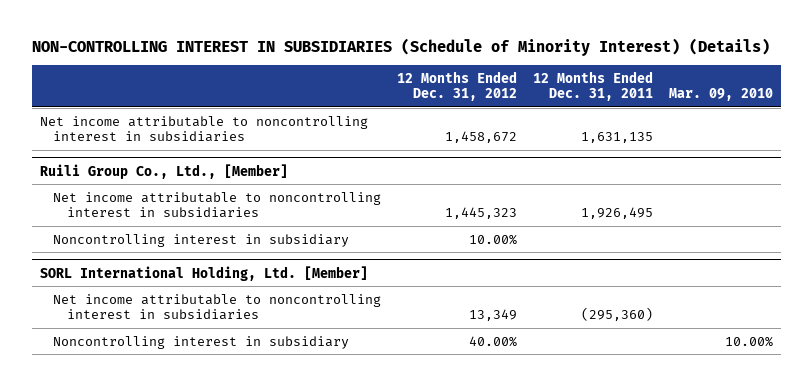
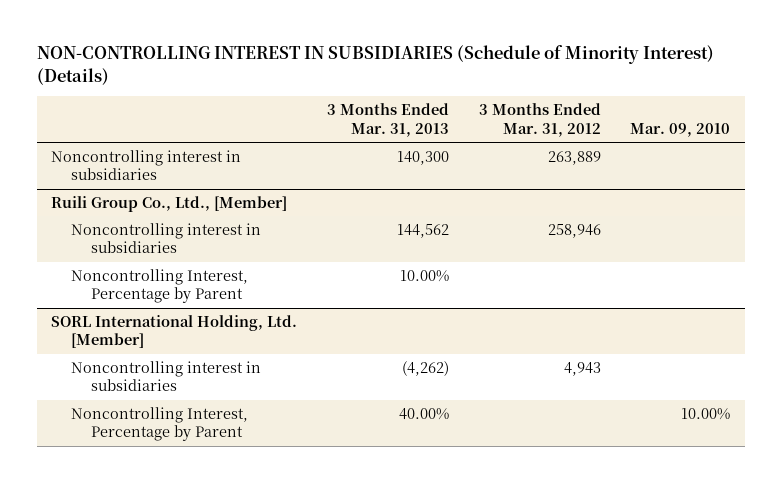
- | 12 Months Ended Dec. 31, 2012 | 12 Months Ended Dec. 31, 2011 | Mar. 09, 2010
+ | 3 Months Ended Mar. 31, 2013 | 3 Months Ended Mar. 31, 2012 | Mar. 09, 2010
- Net income attributable to noncontrolling interest in subsidiaries | 1,458,672 | 1,631,135 |
+ Noncontrolling interest in subsidiaries | 140,300 | 263,889 |
@ Ruili Group Co., Ltd., [Member]
- Net income attributable to noncontrolling interest in subsidiaries | 1,445,323 | 1,926,495 |
- Noncontrolling interest in subsidiary | 10.00% | |
+ Noncontrolling interest in subsidiaries | 144,562 | 258,946 |
+ Noncontrolling Interest, Percentage by Parent | 10.00% | |
@ SORL International Holding, Ltd. [Member]
- Net income attributable to noncontrolling interest in subsidiaries | 13,349 | (295,360) |
- Noncontrolling interest in subsidiary | 40.00% | | 10.00%
+ Noncontrolling interest in subsidiaries | (4,262) | 4,943 |
+ Noncontrolling Interest, Percentage by Parent | 40.00% | | 10.00%

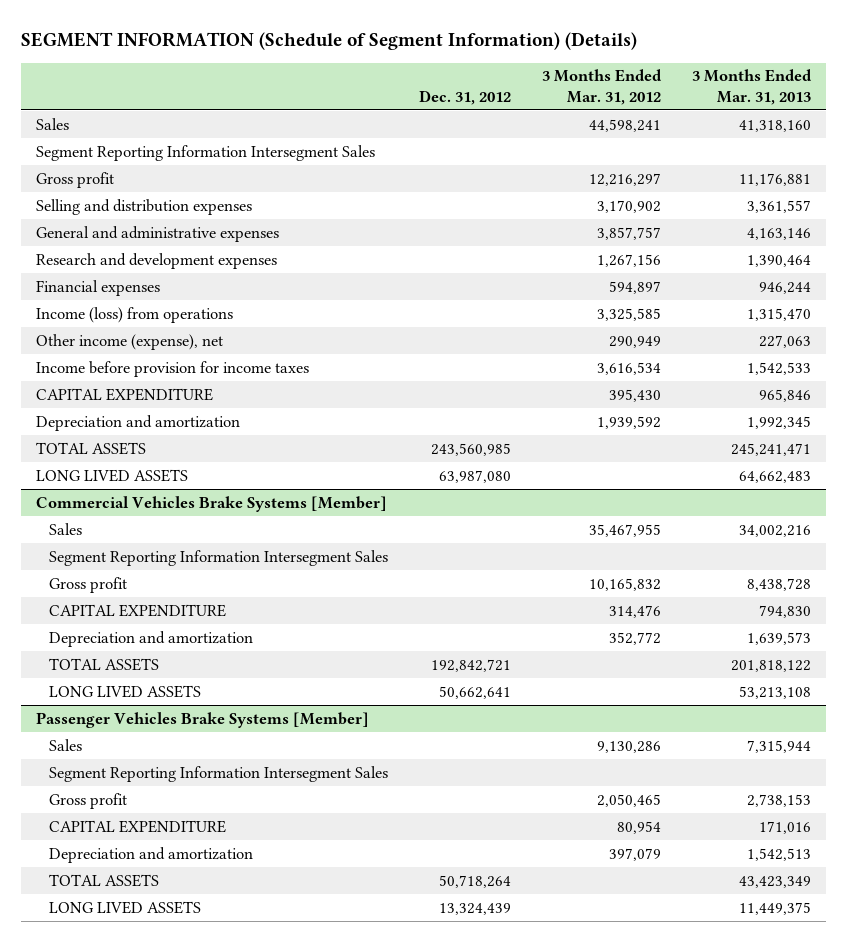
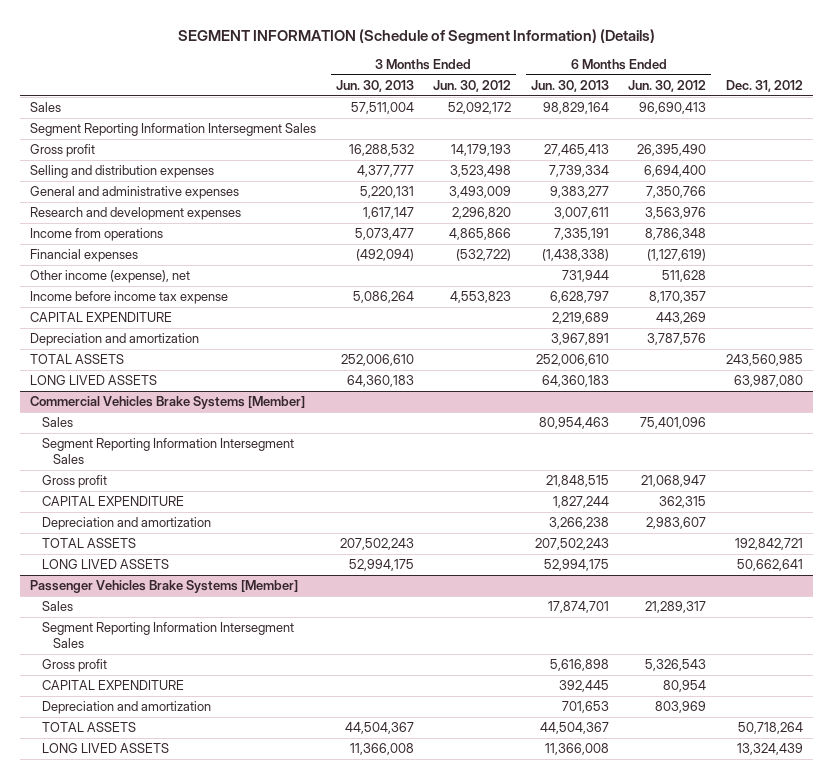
- | Dec. 31, 2012 | 3 Months Ended Mar. 31, 2012 | 3 Months Ended Mar. 31, 2013
+ | 3 Months Ended Jun. 30, 2013 | 3 Months Ended Jun. 30, 2012 | 6 Months Ended Jun. 30, 2013 | 6 Months Ended Jun. 30, 2012 | Dec. 31, 2012
+ Income from operations | 5,073,477 | 4,865,866 | 7,335,191 | 8,786,348 |
- Income (loss) from operations | | 3,325,585 | 1,315,470
- Income before provision for income taxes | | 3,616,534 | 1,542,533
+ Income before income tax expense | 5,086,264 | 4,553,823 | 6,628,797 | 8,170,357 |

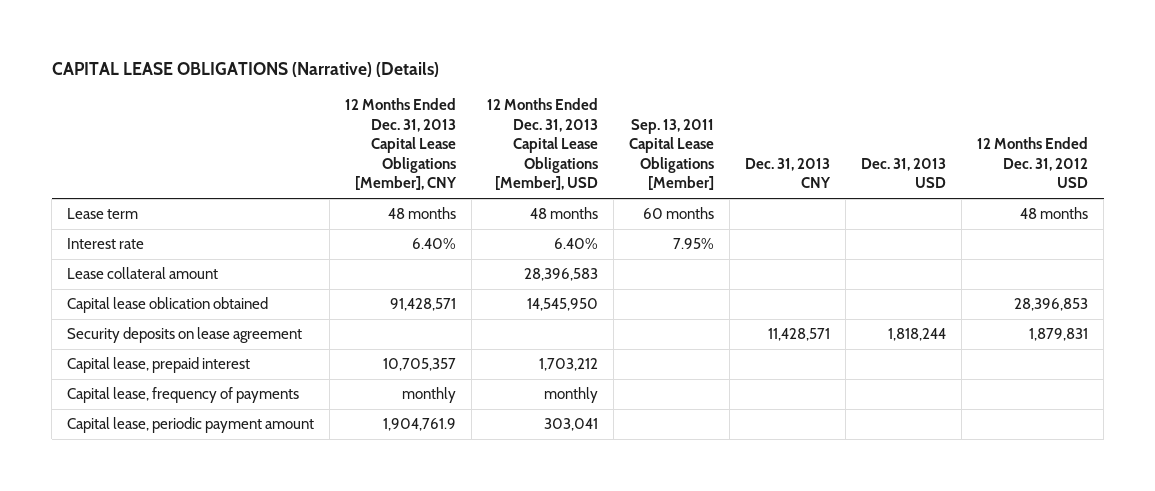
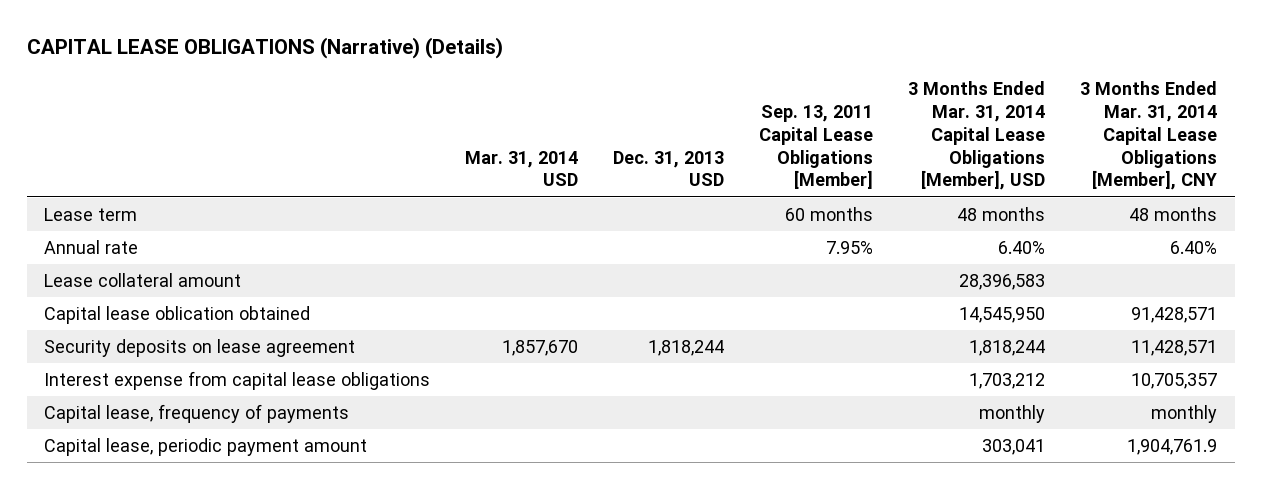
- | 12 Months Ended Dec. 31, 2013 Capital Lease Obligations [Member], CNY | 12 Months Ended Dec. 31, 2013 Capital Lease Obligations [Member], USD | Sep. 13, 2011 Capital Lease Obligations [Member] | Dec. 31, 2013 CNY | Dec. 31, 2013 USD | 12 Months Ended Dec. 31, 2012 USD
+ | Mar. 31, 2014 USD | Dec. 31, 2013 USD | Sep. 13, 2011 Capital Lease Obligations [Member] | 3 Months Ended Mar. 31, 2014 Capital Lease Obligations [Member], USD | 3 Months Ended Mar. 31, 2014 Capital Lease Obligations [Member], CNY
- Interest rate | 6.40% | 6.40% | 7.95% | | |
+ Annual rate | | | 7.95% | 6.40% | 6.40%
- Capital lease, prepaid interest | 10,705,357 | 1,703,212 | | | |
+ Interest expense from capital lease obligations | | | | 1,703,212 | 10,705,357

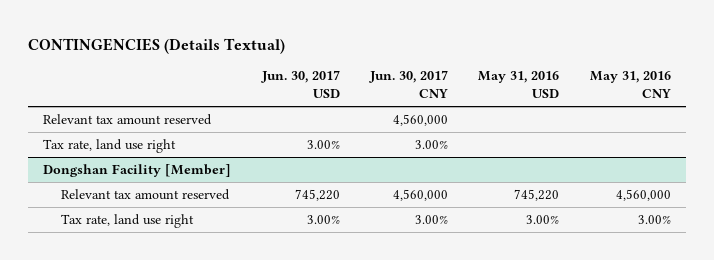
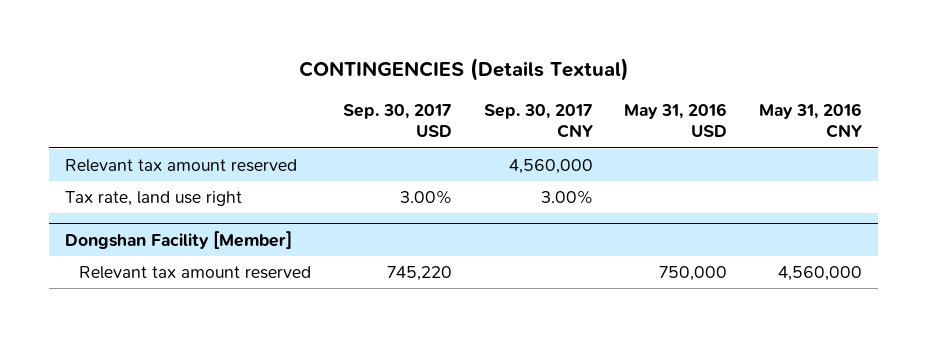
- | Jun. 30, 2017 USD | Jun. 30, 2017 CNY | May 31, 2016 USD | May 31, 2016 CNY
+ | Sep. 30, 2017 USD | Sep. 30, 2017 CNY | May 31, 2016 USD | May 31, 2016 CNY
@ Dongshan Facility [Member]
- Relevant tax amount reserved | 745,220 | 4,560,000 | 745,220 | 4,560,000
- Tax rate, land use right | 3.00% | 3.00% | 3.00% | 3.00%
+ Relevant tax amount reserved | 745,220 | | 750,000 | 4,560,000

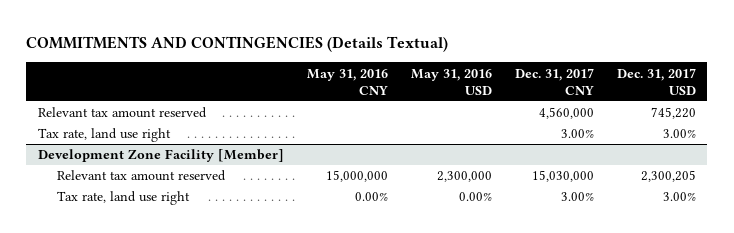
- CONTINGENCIES (Details Textual)
+ COMMITMENTS AND CONTINGENCIES (Details Textual)
- | Sep. 30, 2017 USD | Sep. 30, 2017 CNY | May 31, 2016 USD | May 31, 2016 CNY
+ | May 31, 2016 CNY | May 31, 2016 USD | Dec. 31, 2017 CNY | Dec. 31, 2017 USD
- Dongshan Facility [Member]
- Relevant tax amount reserved | 745,220 | | 750,000 | 4,560,000
+ Development Zone Facility [Member]
+ Relevant tax amount reserved | 15,000,000 | 2,300,000 | 15,030,000 | 2,300,205
+ Tax rate, land use right | 0.00% | 0.00% | 3.00% | 3.00%

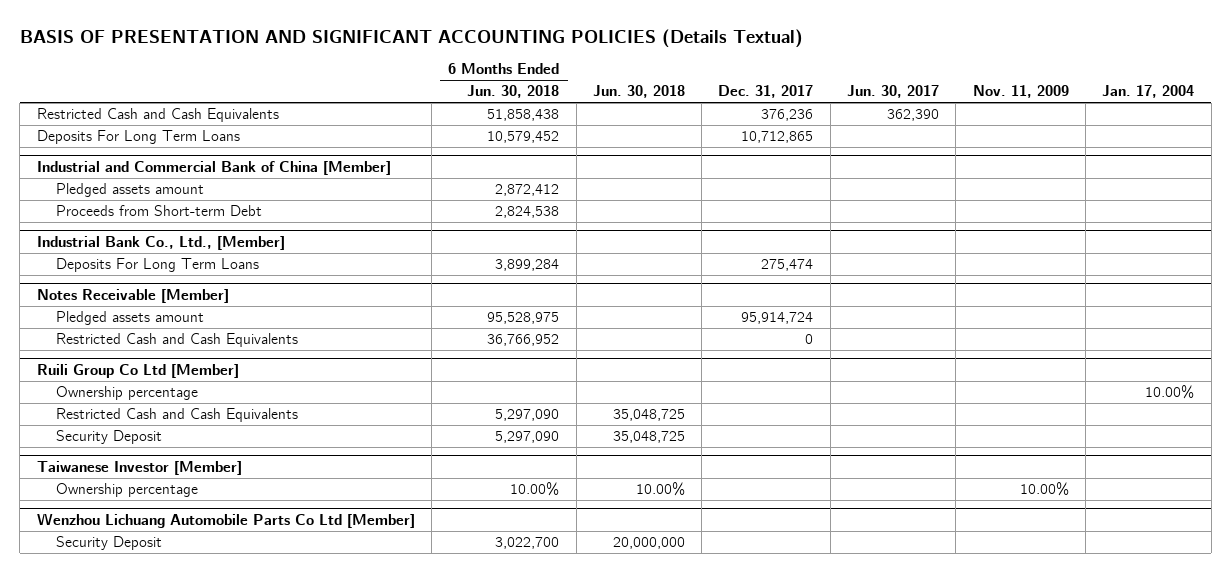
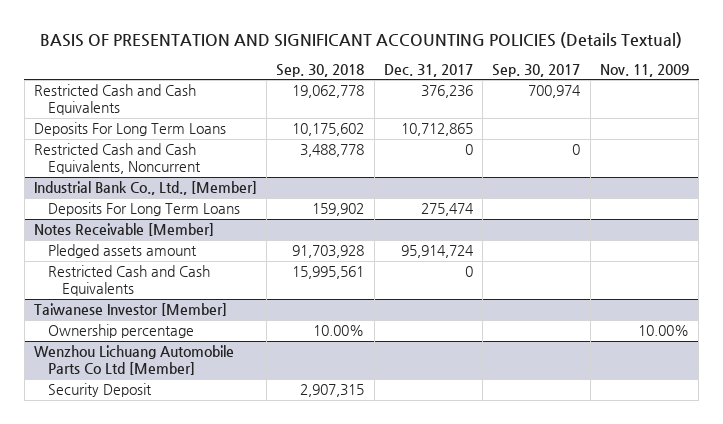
- | 6 Months Ended Jun. 30, 2018 | Jun. 30, 2018 | Dec. 31, 2017 | Jun. 30, 2017 | Nov. 11, 2009 | Jan. 17, 2004
+ | Sep. 30, 2018 | Dec. 31, 2017 | Sep. 30, 2017 | Nov. 11, 2009
- Industrial and Commercial Bank of China [Member]
- Pledged assets amount | 2,872,412 | | | | |
- Proceeds from Short-term Debt | 2,824,538 | | | | |
+ Restricted Cash and Cash Equivalents, Noncurrent | 3,488,778 | 0 | 0 |
- Ruili Group Co Ltd [Member]
- Ownership percentage | | | | | | 10.00%
- Restricted Cash and Cash Equivalents | 5,297,090 | 35,048,725 | | | |
- Security Deposit | 5,297,090 | 35,048,725 | | | |

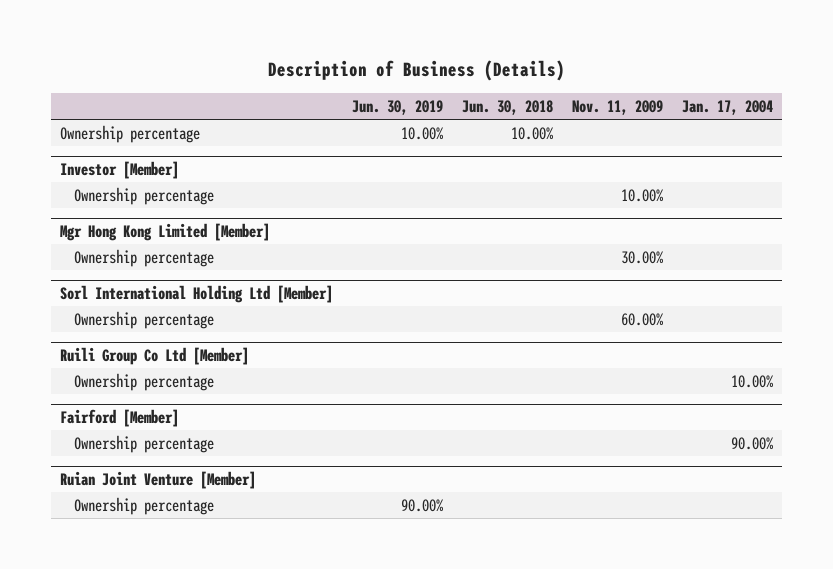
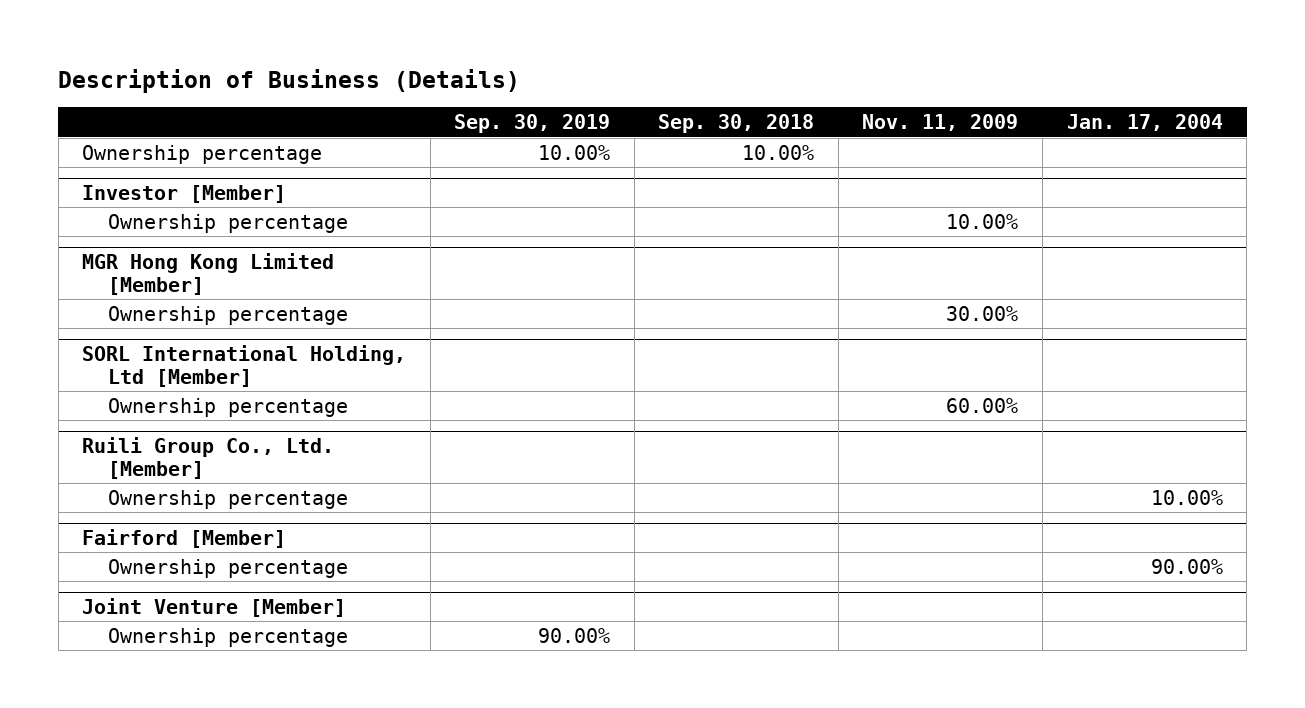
- | Jun. 30, 2019 | Jun. 30, 2018 | Nov. 11, 2009 | Jan. 17, 2004
+ | Sep. 30, 2019 | Sep. 30, 2018 | Nov. 11, 2009 | Jan. 17, 2004
- Mgr Hong Kong Limited [Member]
+ MGR Hong Kong Limited [Member]
- Sorl International Holding Ltd [Member]
+ SORL International Holding, Ltd [Member]
- Ruili Group Co Ltd [Member]
+ Ruili Group Co., Ltd. [Member]
- Ruian Joint Venture [Member]
+ Joint Venture [Member]

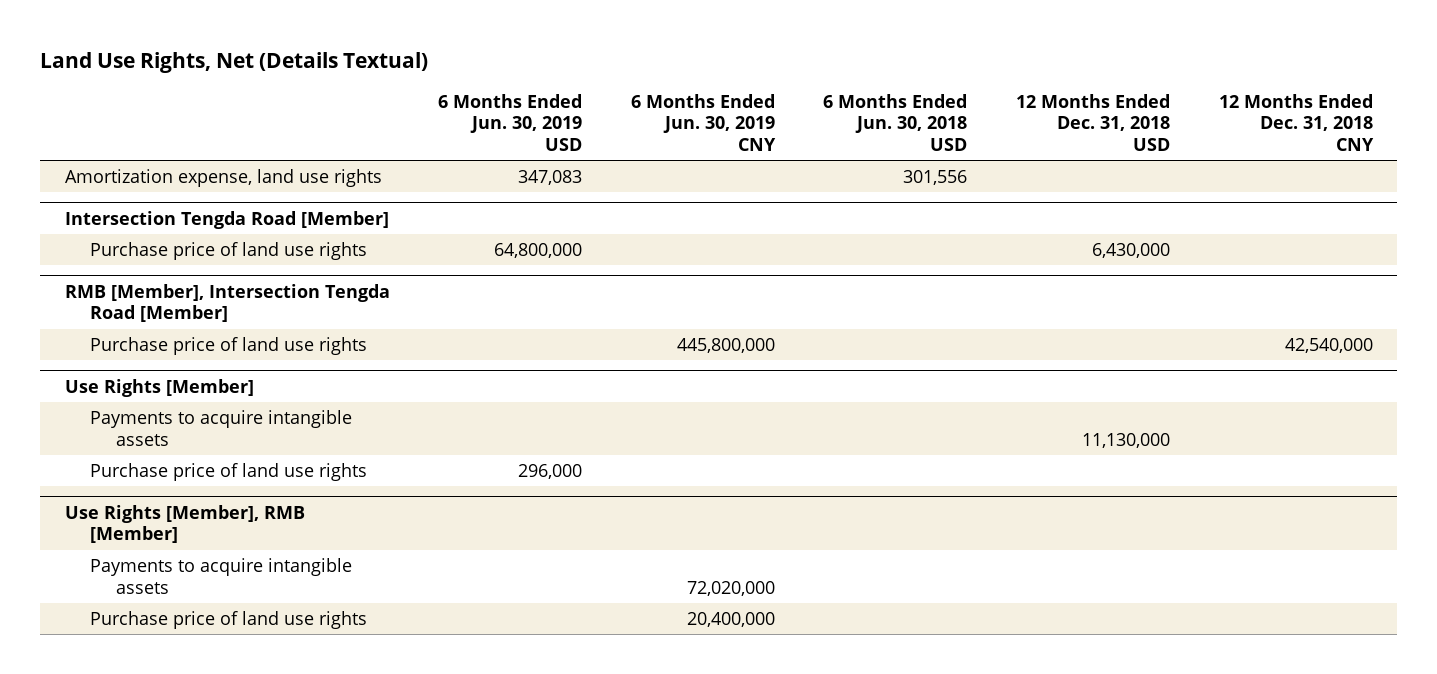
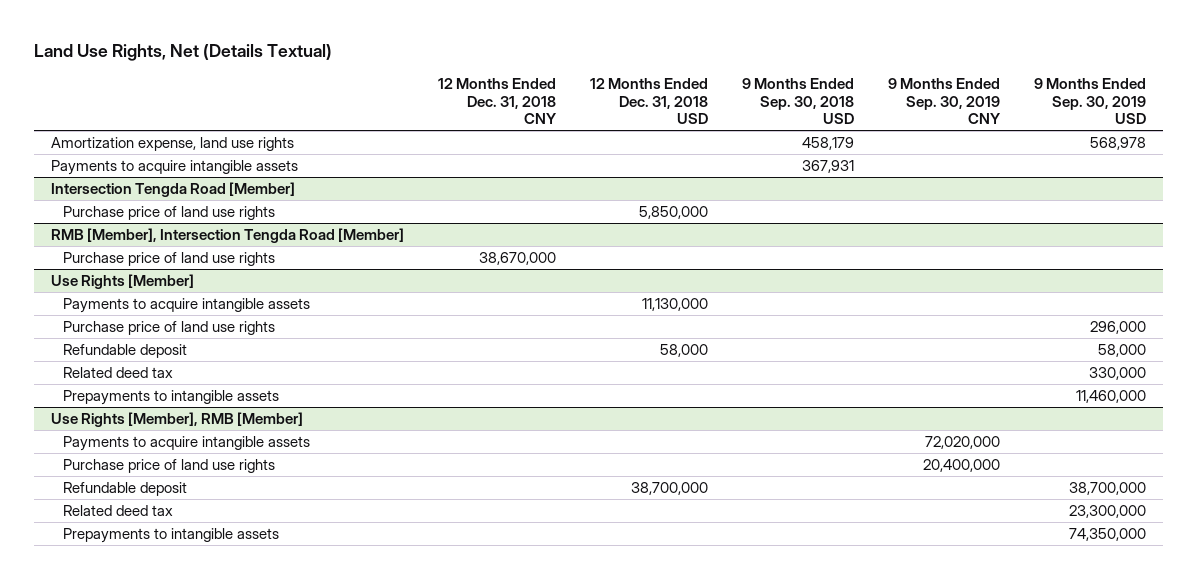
- | 6 Months Ended Jun. 30, 2019 USD | 6 Months Ended Jun. 30, 2019 CNY | 6 Months Ended Jun. 30, 2018 USD | 12 Months Ended Dec. 31, 2018 USD | 12 Months Ended Dec. 31, 2018 CNY
+ | 12 Months Ended Dec. 31, 2018 CNY | 12 Months Ended Dec. 31, 2018 USD | 9 Months Ended Sep. 30, 2018 USD | 9 Months Ended Sep. 30, 2019 CNY | 9 Months Ended Sep. 30, 2019 USD
+ Payments to acquire intangible assets | | | 367,931 | |
@ Intersection Tengda Road [Member]
- Purchase price of land use rights | 64,800,000 | | | 6,430,000 |
+ Purchase price of land use rights | | 5,850,000 | | |
@ RMB [Member], Intersection Tengda Road [Member]
- Purchase price of land use rights | | 445,800,000 | | | 42,540,000
+ Purchase price of land use rights | 38,670,000 | | | |
@ Use Rights [Member]
+ Refundable deposit | | 58,000 | | | 58,000
+ Related deed tax | | | | | 330,000
+ Prepayments to intangible assets | | | | | 11,460,000
@ Use Rights [Member], RMB [Member]
+ Refundable deposit | | 38,700,000 | | | 38,700,000
+ Related deed tax | | | | | 23,300,000
+ Prepayments to intangible assets | | | | | 74,350,000

